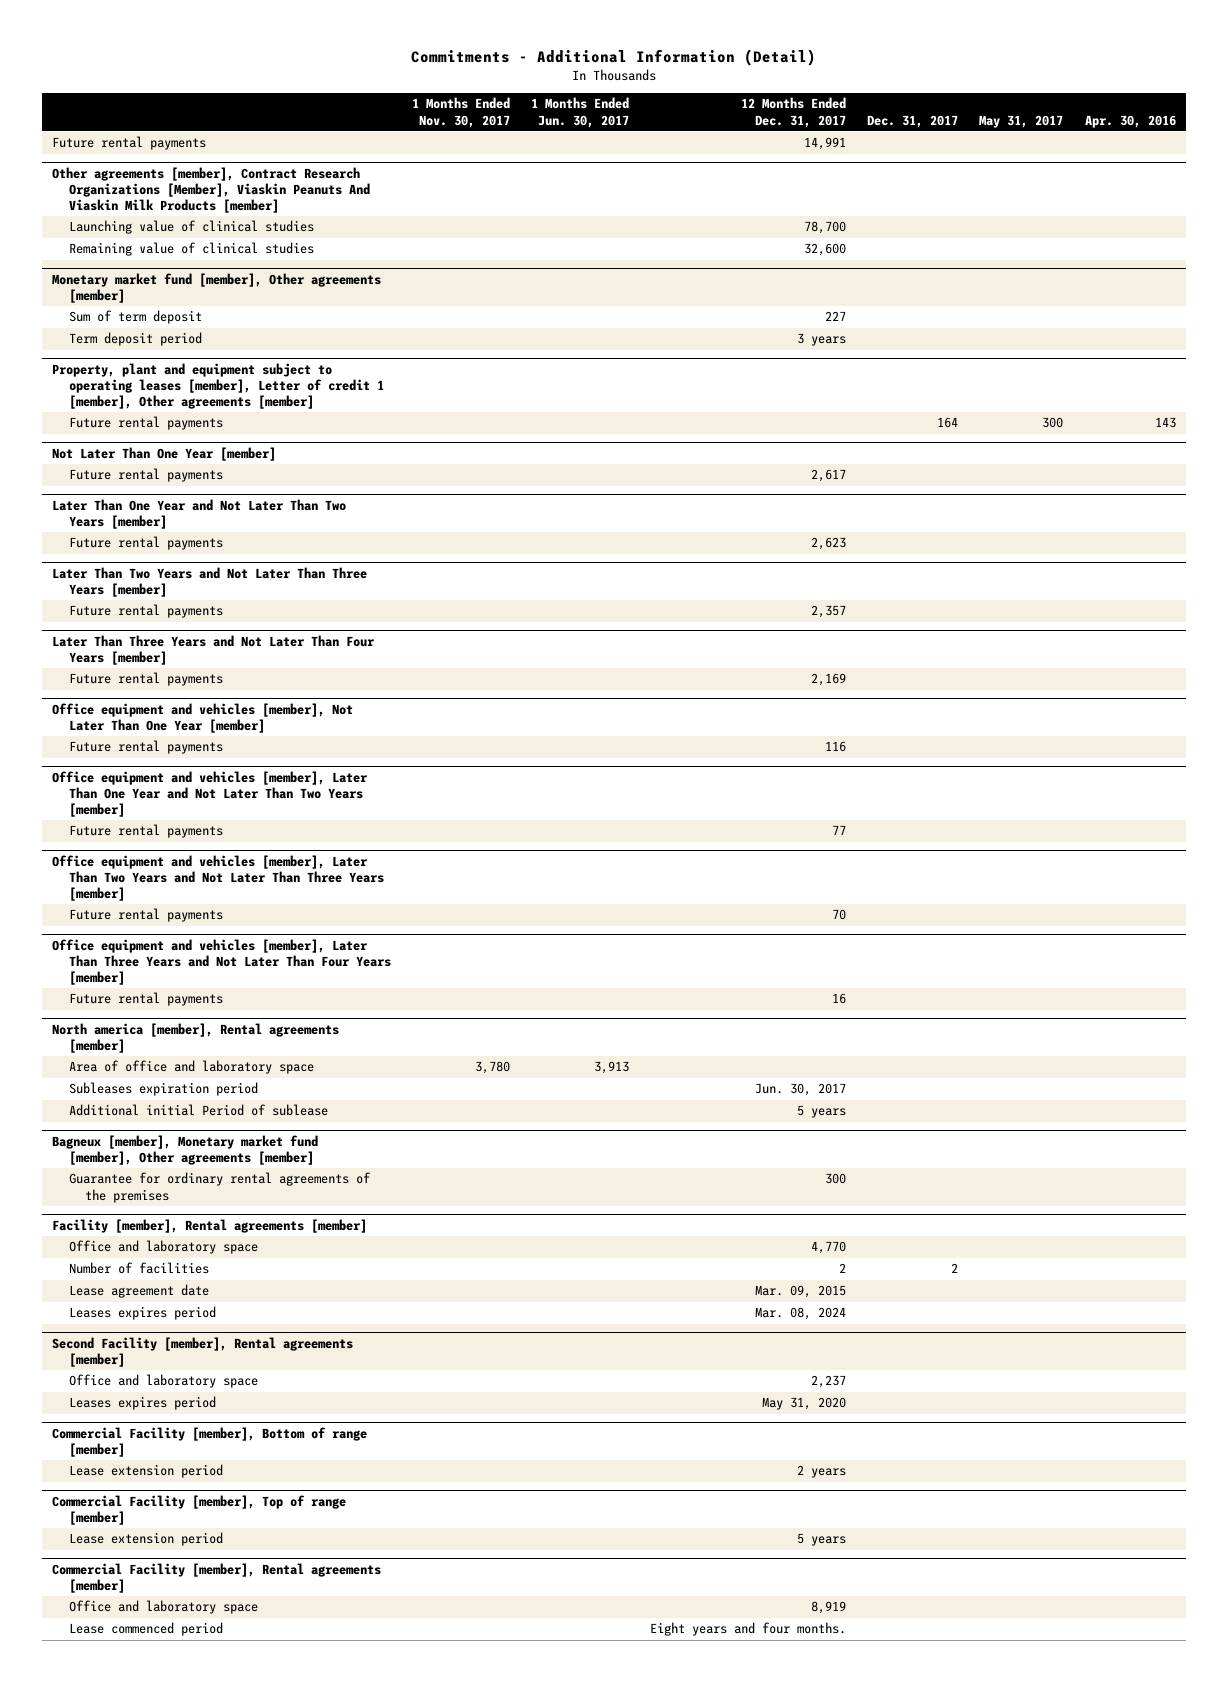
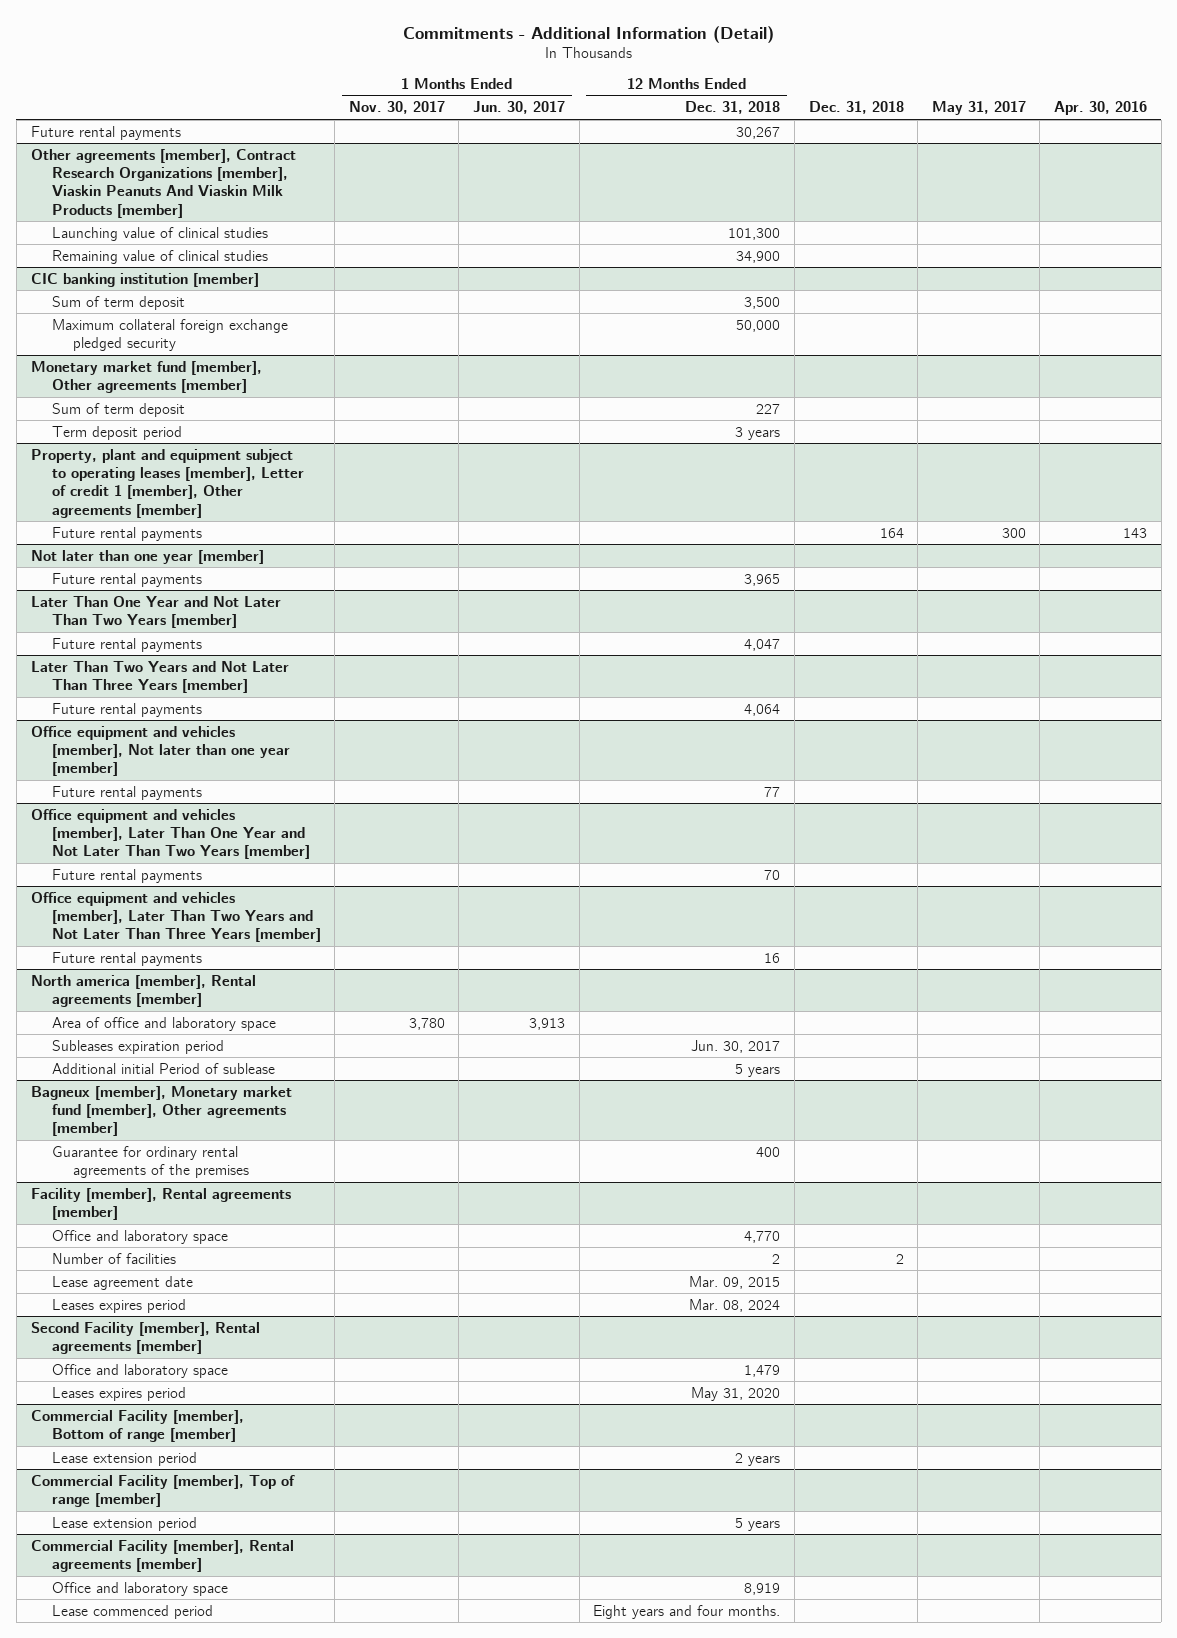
- | 1 Months Ended Nov. 30, 2017 | 1 Months Ended Jun. 30, 2017 | 12 Months Ended Dec. 31, 2017 | Dec. 31, 2017 | May 31, 2017 | Apr. 30, 2016
+ | 1 Months Ended Nov. 30, 2017 | 1 Months Ended Jun. 30, 2017 | 12 Months Ended Dec. 31, 2018 | Dec. 31, 2018 | May 31, 2017 | Apr. 30, 2016
- Other agreements [member], Contract Research Organizations [Member], Viaskin Peanuts And Viaskin Milk Products [member]
+ Other agreements [member], Contract Research Organizations [member], Viaskin Peanuts And Viaskin Milk Products [member]
+ CIC banking institution [member]
+ Sum of term deposit | | | 3,500 | | |
+ Maximum collateral foreign exchange pledged security | | | 50,000 | | |
- Not Later Than One Year [member]
+ Not later than one year [member]
- Later Than Three Years and Not Later Than Four Years [member]
- Future rental payments | | | 2,169 | | |
- Office equipment and vehicles [member], Not Later Than One Year [member]
+ Office equipment and vehicles [member], Not later than one year [member]
- Office equipment and vehicles [member], Later Than Three Years and Not Later Than Four Years [member]
- Future rental payments | | | 16 | | |

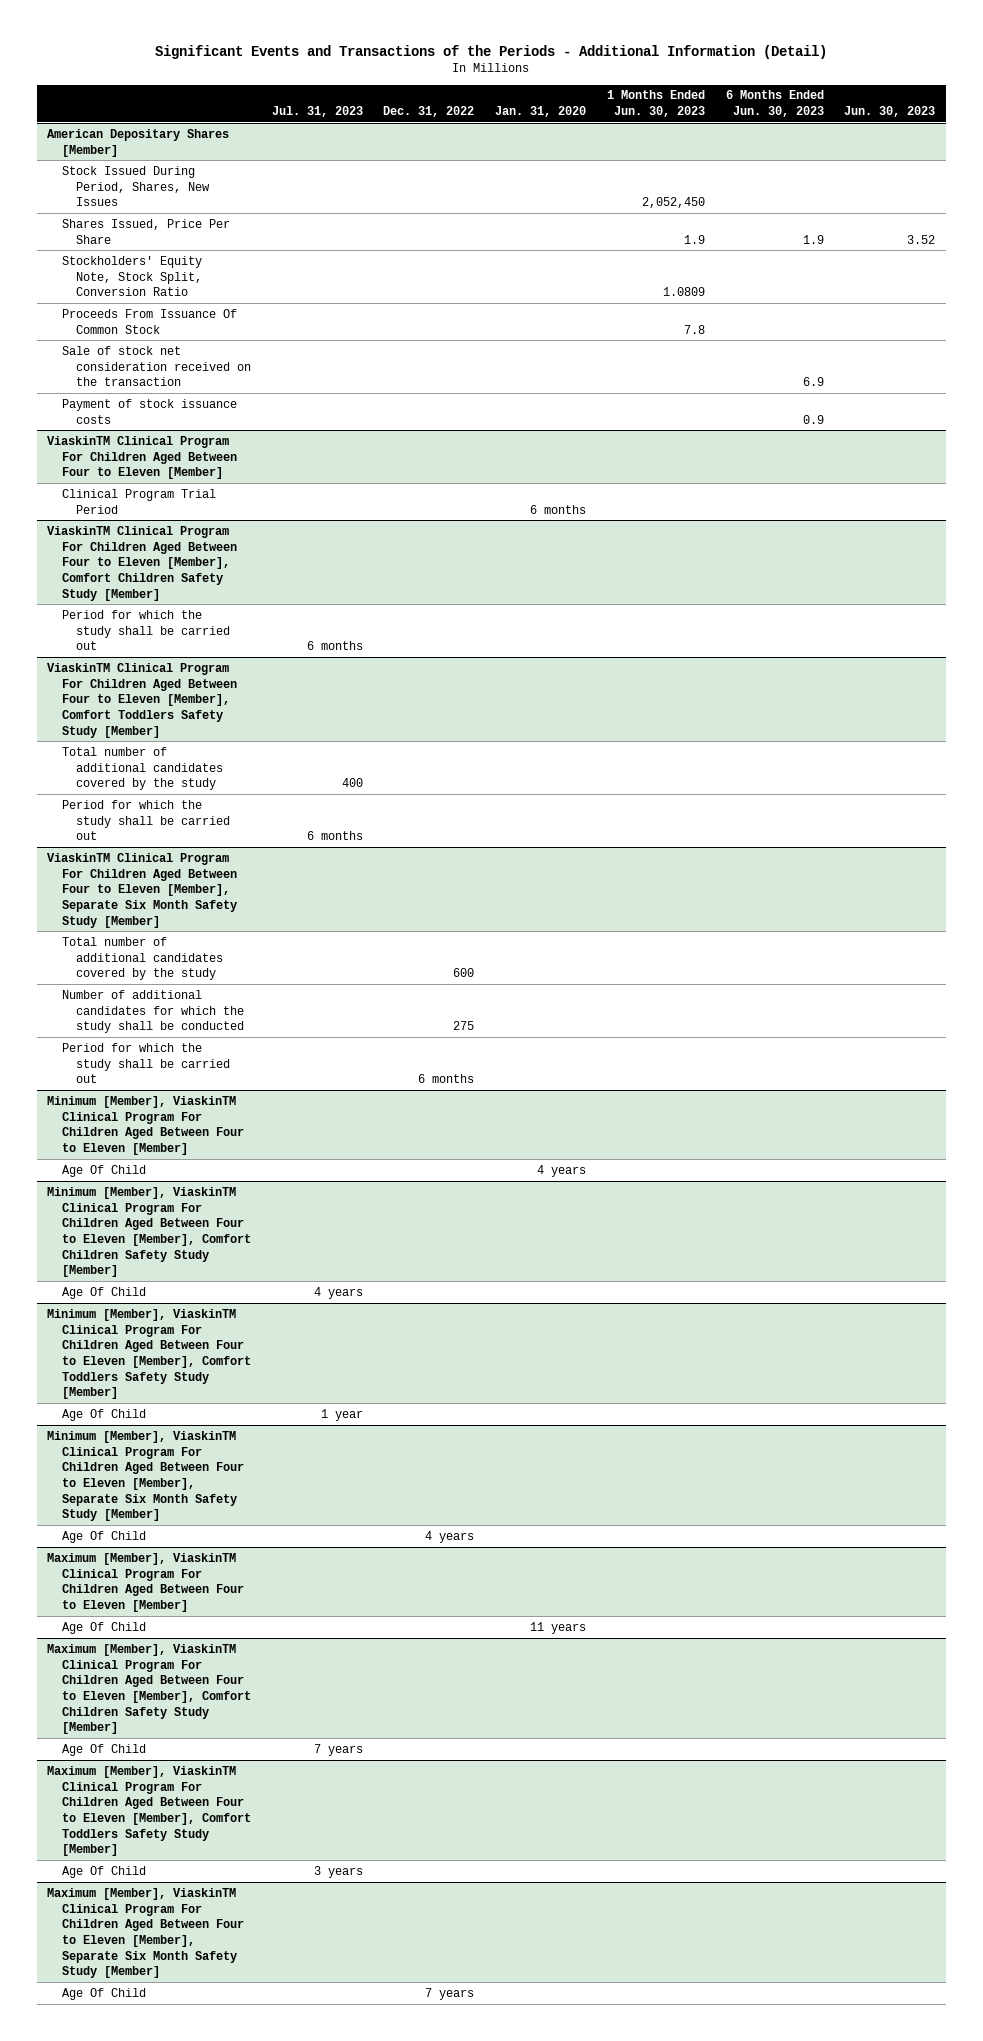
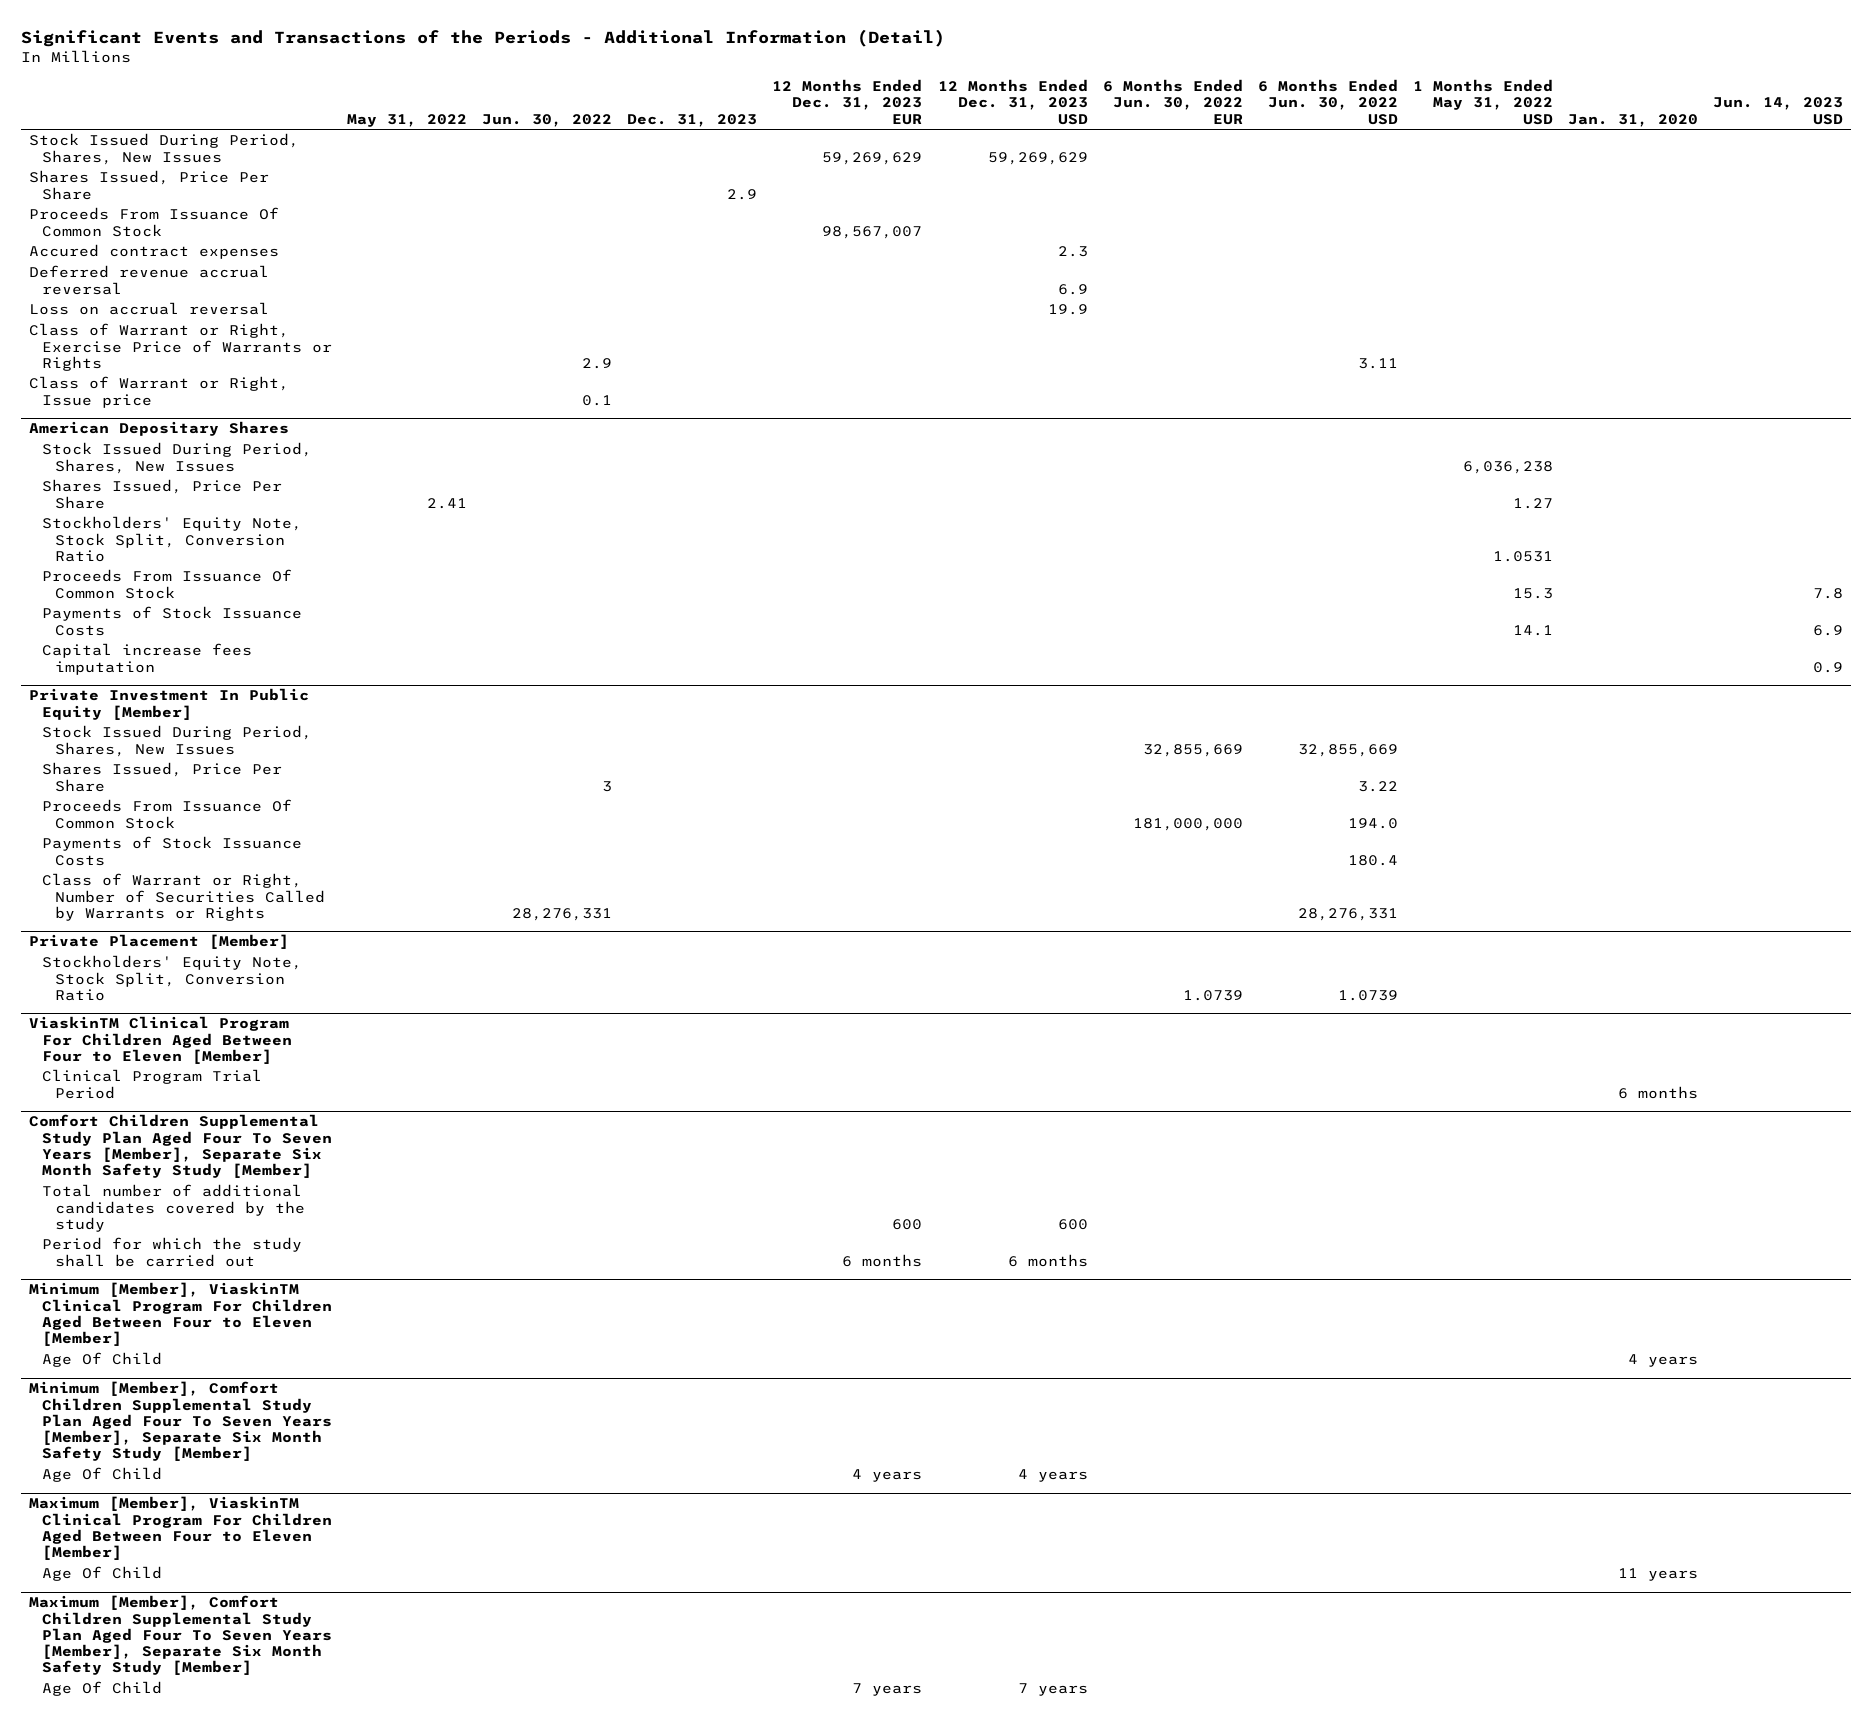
- | Jul. 31, 2023 | Dec. 31, 2022 | Jan. 31, 2020 | 1 Months Ended Jun. 30, 2023 | 6 Months Ended Jun. 30, 2023 | Jun. 30, 2023
+ | May 31, 2022 | Jun. 30, 2022 | Dec. 31, 2023 | 12 Months Ended Dec. 31, 2023 EUR | 12 Months Ended Dec. 31, 2023 USD | 6 Months Ended Jun. 30, 2022 EUR | 6 Months Ended Jun. 30, 2022 USD | 1 Months Ended May 31, 2022 USD | Jan. 31, 2020 | Jun. 14, 2023 USD
- American Depositary Shares [Member]
+ Stock Issued During Period, Shares, New Issues | | | | 59,269,629 | 59,269,629 | | | | |
+ Shares Issued, Price Per Share | | | 2.9 | | | | | | |
+ Proceeds From Issuance Of Common Stock | | | | 98,567,007 | | | | | |
+ Accured contract expenses | | | | | 2.3 | | | | |
+ Deferred revenue accrual reversal | | | | | 6.9 | | | | |
+ Loss on accrual reversal | | | | | 19.9 | | | | |
+ Class of Warrant or Right, Exercise Price of Warrants or Rights | | 2.9 | | | | | 3.11 | | |
+ Class of Warrant or Right, Issue price | | 0.1 | | | | | | | |
+ American Depositary Shares
- Sale of stock net consideration received on the transaction | | | | | 6.9 |
- Payment of stock issuance costs | | | | | 0.9 |
+ Payments of Stock Issuance Costs | | | | | | | | 14.1 | | 6.9
+ Capital increase fees imputation | | | | | | | | | | 0.9
+ Private Investment In Public Equity [Member]
+ Stock Issued During Period, Shares, New Issues | | | | | | 32,855,669 | 32,855,669 | | |
+ Shares Issued, Price Per Share | | 3 | | | | | 3.22 | | |
+ Proceeds From Issuance Of Common Stock | | | | | | 181,000,000 | 194.0 | | |
+ Payments of Stock Issuance Costs | | | | | | | 180.4 | | |
+ Class of Warrant or Right, Number of Securities Called by Warrants or Rights | | 28,276,331 | | | | | 28,276,331 | | |
+ Private Placement [Member]
+ Stockholders' Equity Note, Stock Split, Conversion Ratio | | | | | | 1.0739 | 1.0739 | | |
- ViaskinTM Clinical Program For Children Aged Between Four to Eleven [Member], Comfort Children Safety Study [Member]
- Period for which the study shall be carried out | 6 months | | | | |
- ViaskinTM Clinical Program For Children Aged Between Four to Eleven [Member], Comfort Toddlers Safety Study [Member]
- Total number of additional candidates covered by the study | 400 | | | | |
- Period for which the study shall be carried out | 6 months | | | | |
- ViaskinTM Clinical Program For Children Aged Between Four to Eleven [Member], Separate Six Month Safety Study [Member]
- Total number of additional candidates covered by the study | | 600 | | | |
- Number of additional candidates for which the study shall be conducted | | 275 | | | |
- Period for which the study shall be carried out | | 6 months | | | |
+ Comfort Children Supplemental Study Plan Aged Four To Seven Years [Member], Separate Six Month Safety Study [Member]
+ Total number of additional candidates covered by the study | | | | 600 | 600 | | | | |
+ Period for which the study shall be carried out | | | | 6 months | 6 months | | | | |
- Minimum [Member], ViaskinTM Clinical Program For Children Aged Between Four to Eleven [Member], Comfort Children Safety Study [Member]
- Age Of Child | 4 years | | | | |
- Minimum [Member], ViaskinTM Clinical Program For Children Aged Between Four to Eleven [Member], Comfort Toddlers Safety Study [Member]
- Age Of Child | 1 year | | | | |
- Minimum [Member], ViaskinTM Clinical Program For Children Aged Between Four to Eleven [Member], Separate Six Month Safety Study [Member]
- Age Of Child | | 4 years | | | |
+ Minimum [Member], Comfort Children Supplemental Study Plan Aged Four To Seven Years [Member], Separate Six Month Safety Study [Member]
+ Age Of Child | | | | 4 years | 4 years | | | | |
- Maximum [Member], ViaskinTM Clinical Program For Children Aged Between Four to Eleven [Member], Comfort Children Safety Study [Member]
- Age Of Child | 7 years | | | | |
- Maximum [Member], ViaskinTM Clinical Program For Children Aged Between Four to Eleven [Member], Comfort Toddlers Safety Study [Member]
- Age Of Child | 3 years | | | | |
- Maximum [Member], ViaskinTM Clinical Program For Children Aged Between Four to Eleven [Member], Separate Six Month Safety Study [Member]
- Age Of Child | | 7 years | | | |
+ Maximum [Member], Comfort Children Supplemental Study Plan Aged Four To Seven Years [Member], Separate Six Month Safety Study [Member]
+ Age Of Child | | | | 7 years | 7 years | | | | |

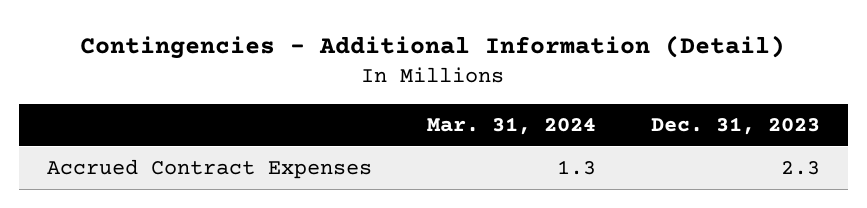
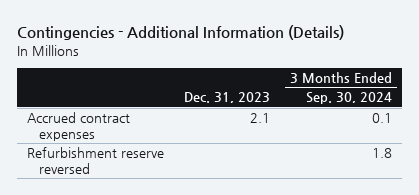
- Contingencies - Additional Information (Detail)
+ Contingencies - Additional Information (Details)
- | Mar. 31, 2024 | Dec. 31, 2023
+ | Dec. 31, 2023 | 3 Months Ended Sep. 30, 2024
- Accrued Contract Expenses | 1.3 | 2.3
+ Accrued contract expenses | 2.1 | 0.1
+ Refurbishment reserve reversed | | 1.8

